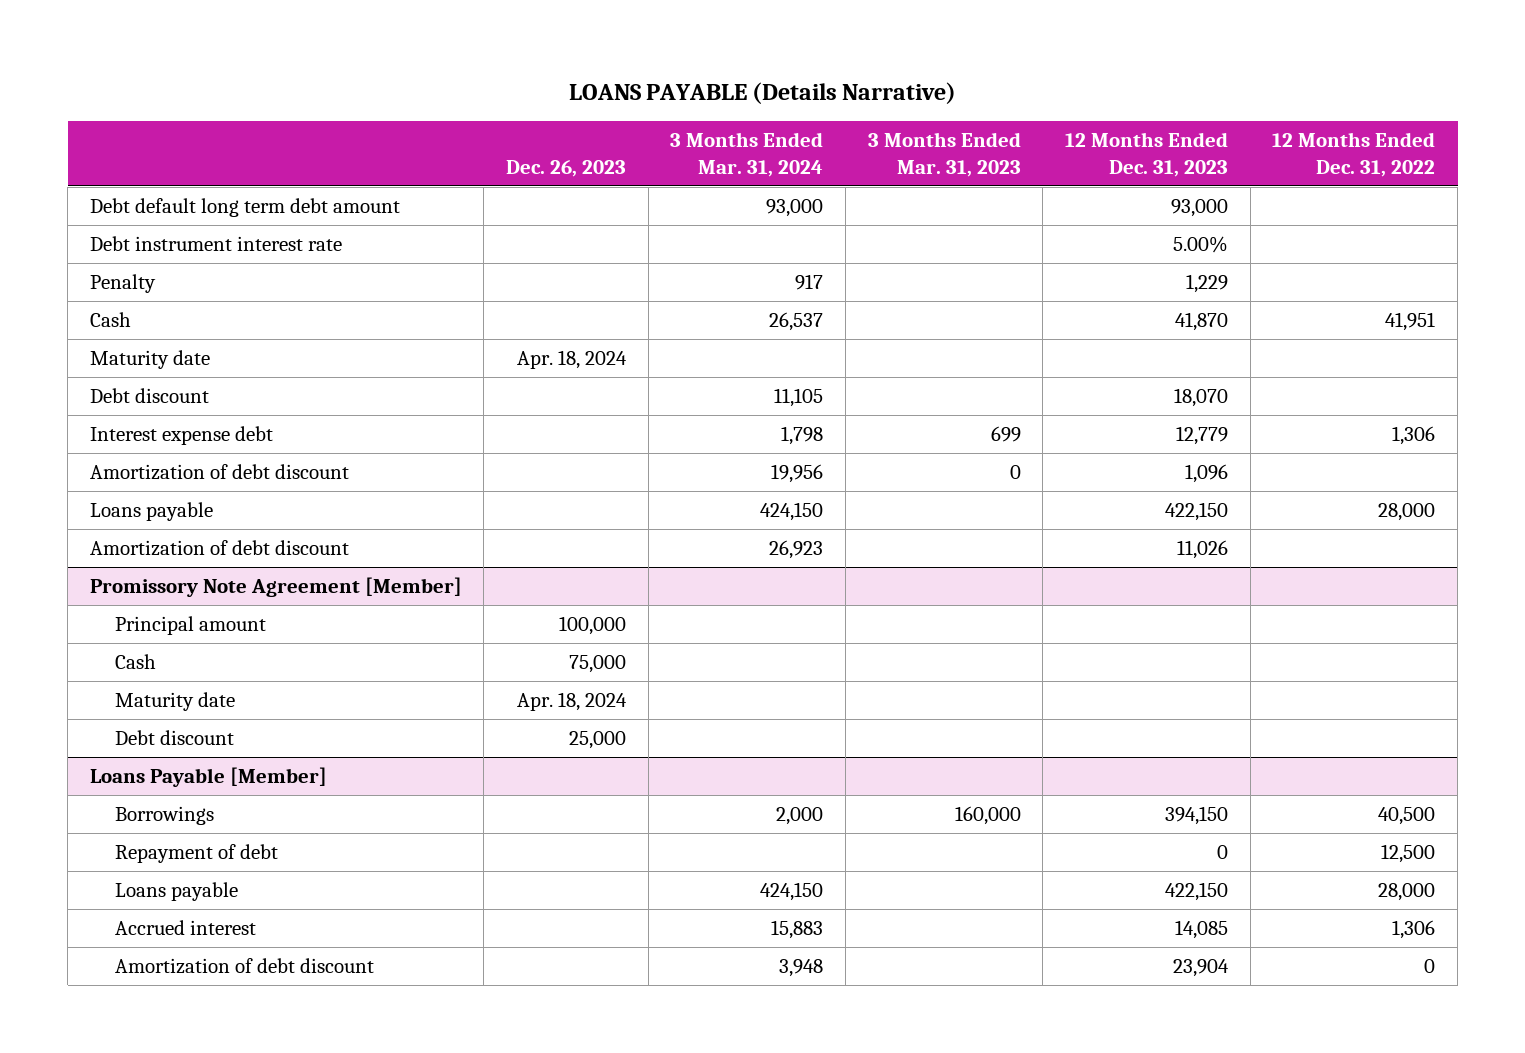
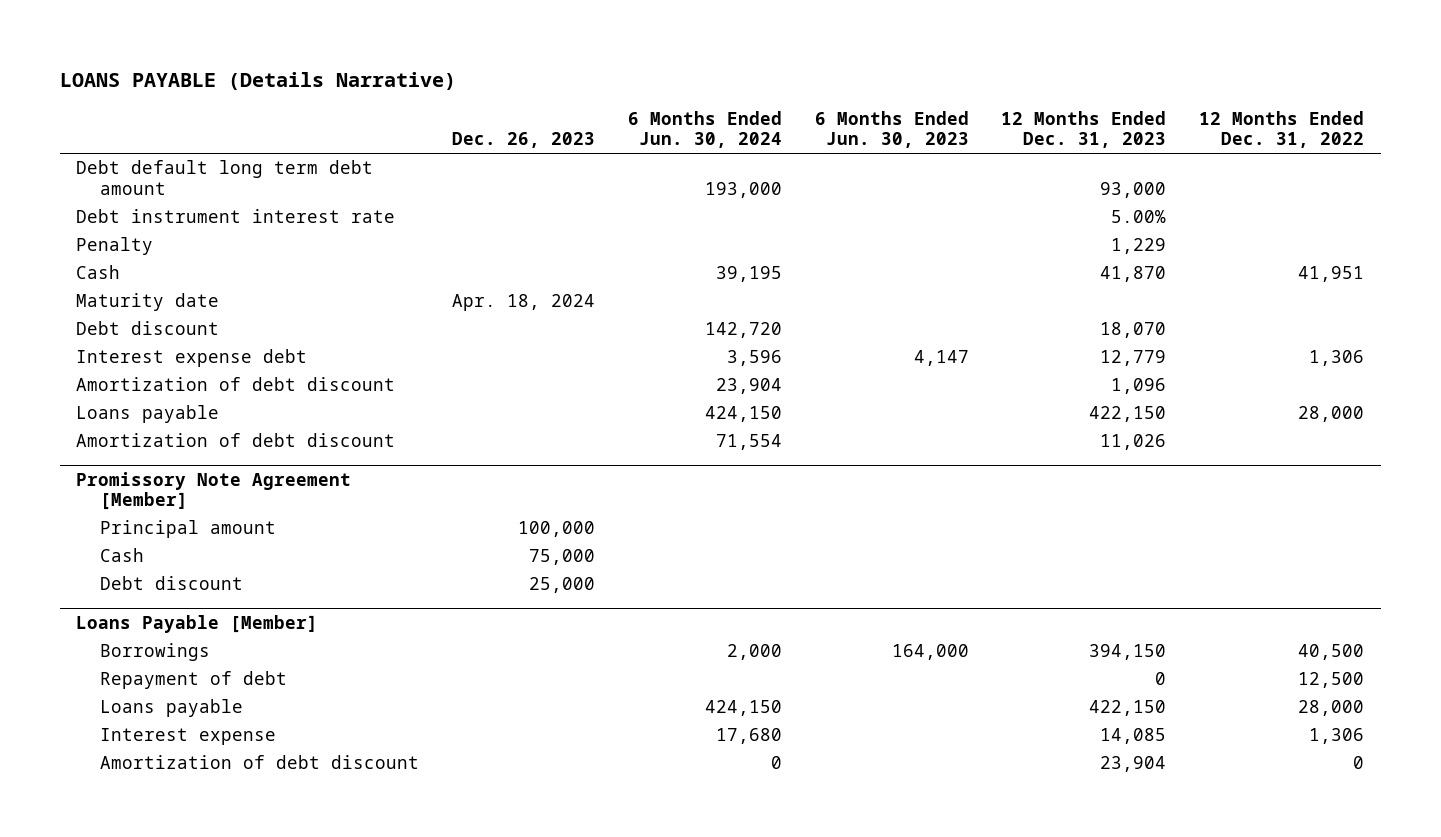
- | Dec. 26, 2023 | 3 Months Ended Mar. 31, 2024 | 3 Months Ended Mar. 31, 2023 | 12 Months Ended Dec. 31, 2023 | 12 Months Ended Dec. 31, 2022
+ | Dec. 26, 2023 | 6 Months Ended Jun. 30, 2024 | 6 Months Ended Jun. 30, 2023 | 12 Months Ended Dec. 31, 2023 | 12 Months Ended Dec. 31, 2022
@ Promissory Note Agreement [Member]
- Maturity date | Apr. 18, 2024 | | | |
@ Loans Payable [Member]
- Accrued interest | | 15,883 | | 14,085 | 1,306
+ Interest expense | | 17,680 | | 14,085 | 1,306

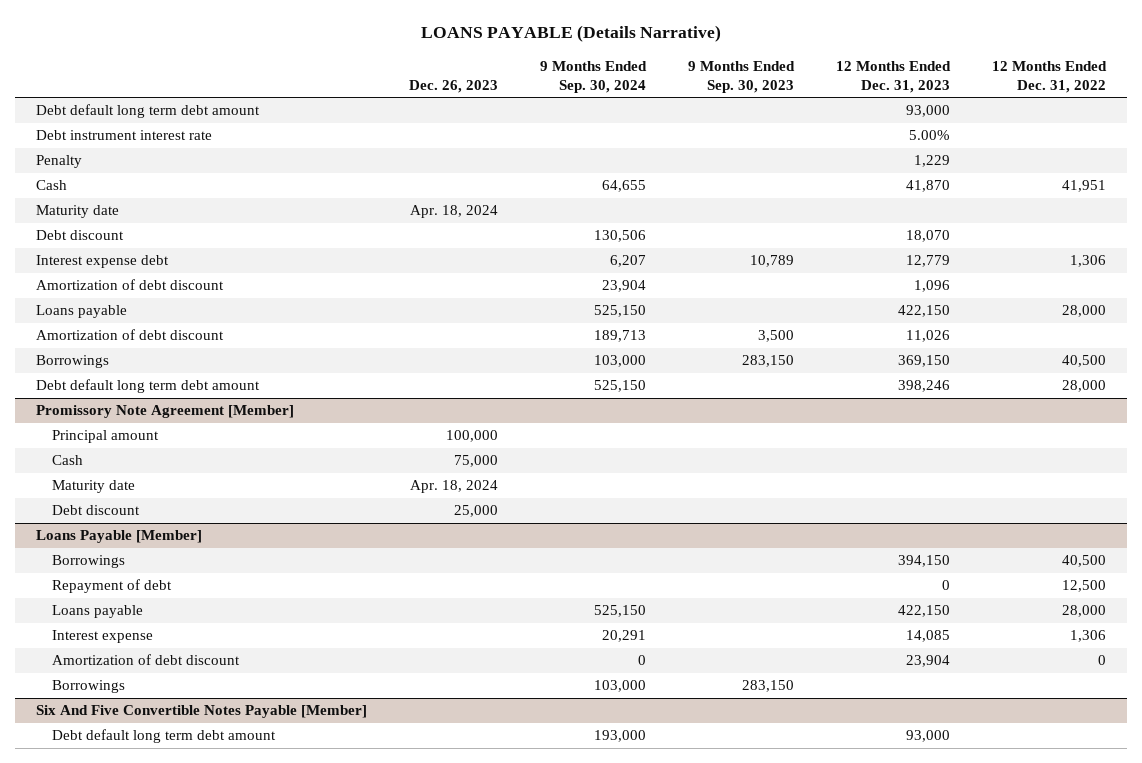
- | Dec. 26, 2023 | 6 Months Ended Jun. 30, 2024 | 6 Months Ended Jun. 30, 2023 | 12 Months Ended Dec. 31, 2023 | 12 Months Ended Dec. 31, 2022
+ | Dec. 26, 2023 | 9 Months Ended Sep. 30, 2024 | 9 Months Ended Sep. 30, 2023 | 12 Months Ended Dec. 31, 2023 | 12 Months Ended Dec. 31, 2022
+ Borrowings | | 103,000 | 283,150 | 369,150 | 40,500
+ Debt default long term debt amount | | 525,150 | | 398,246 | 28,000
@ Promissory Note Agreement [Member]
+ Maturity date | Apr. 18, 2024 | | | |
@ Loans Payable [Member]
+ Borrowings | | 103,000 | 283,150 | |
+ Six And Five Convertible Notes Payable [Member]
+ Debt default long term debt amount | | 193,000 | | 93,000 |

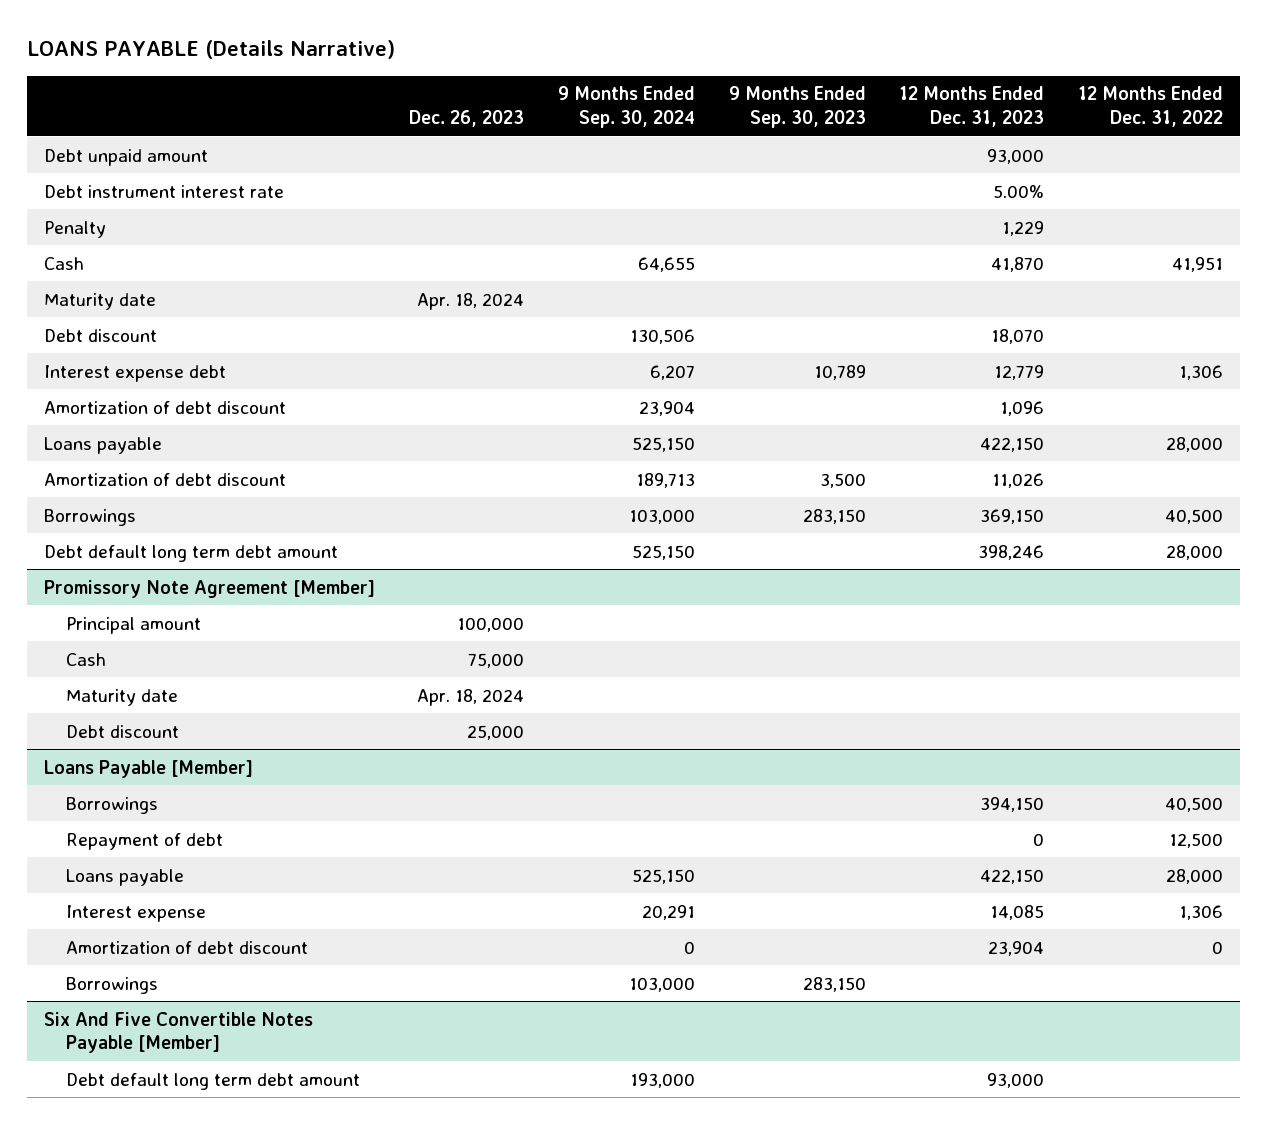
- Debt default long term debt amount | | | | 93,000 |
+ Debt unpaid amount | | | | 93,000 |

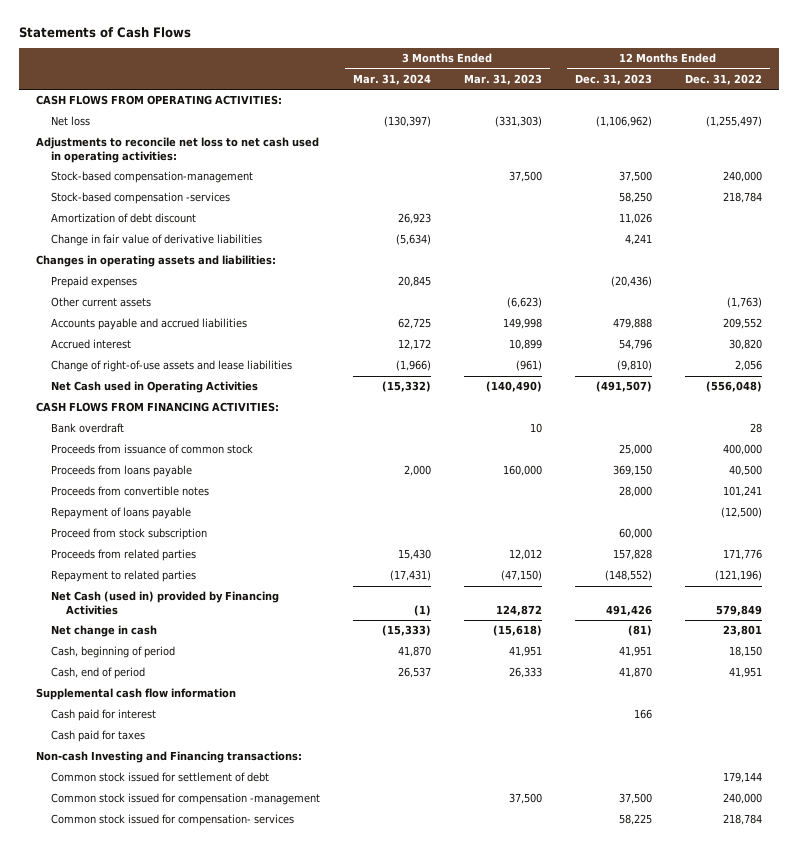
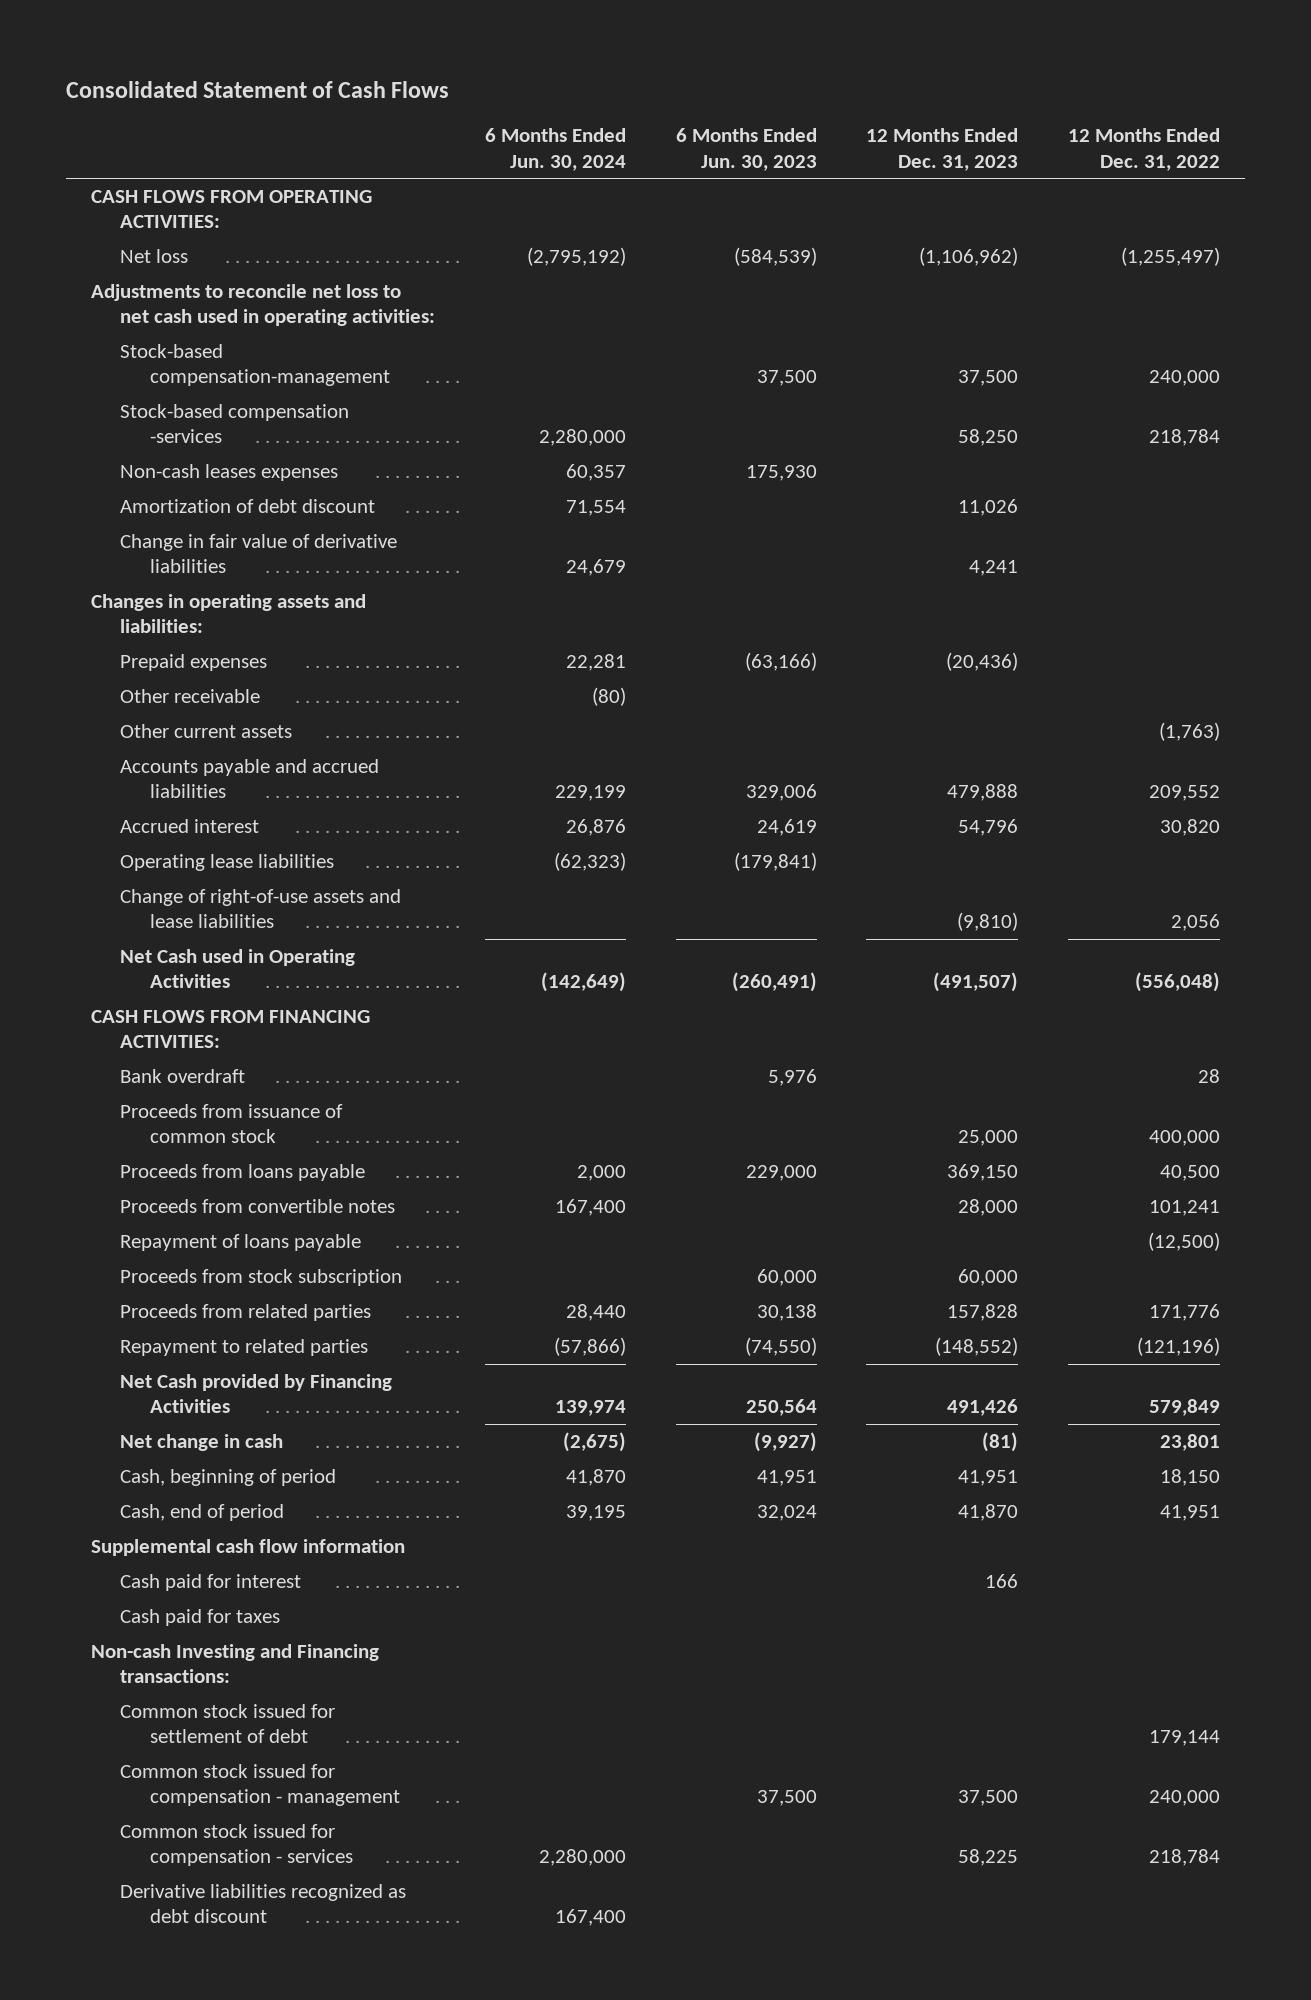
- Statements of Cash Flows
+ Consolidated Statement of Cash Flows
- | 3 Months Ended Mar. 31, 2024 | 3 Months Ended Mar. 31, 2023 | 12 Months Ended Dec. 31, 2023 | 12 Months Ended Dec. 31, 2022
+ | 6 Months Ended Jun. 30, 2024 | 6 Months Ended Jun. 30, 2023 | 12 Months Ended Dec. 31, 2023 | 12 Months Ended Dec. 31, 2022
+ Non-cash leases expenses | 60,357 | 175,930 | |
+ Other receivable | (80) | | |
+ Operating lease liabilities | (62,323) | (179,841) | |
- Proceed from stock subscription | | | 60,000 |
+ Proceeds from stock subscription | | 60,000 | 60,000 |
- Net Cash (used in) provided by Financing Activities | (1) | 124,872 | 491,426 | 579,849
+ Net Cash provided by Financing Activities | 139,974 | 250,564 | 491,426 | 579,849
- Common stock issued for compensation -management | | 37,500 | 37,500 | 240,000
- Common stock issued for compensation- services | | | 58,225 | 218,784
+ Common stock issued for compensation - management | | 37,500 | 37,500 | 240,000
+ Common stock issued for compensation - services | 2,280,000 | | 58,225 | 218,784
+ Derivative liabilities recognized as debt discount | 167,400 | | |

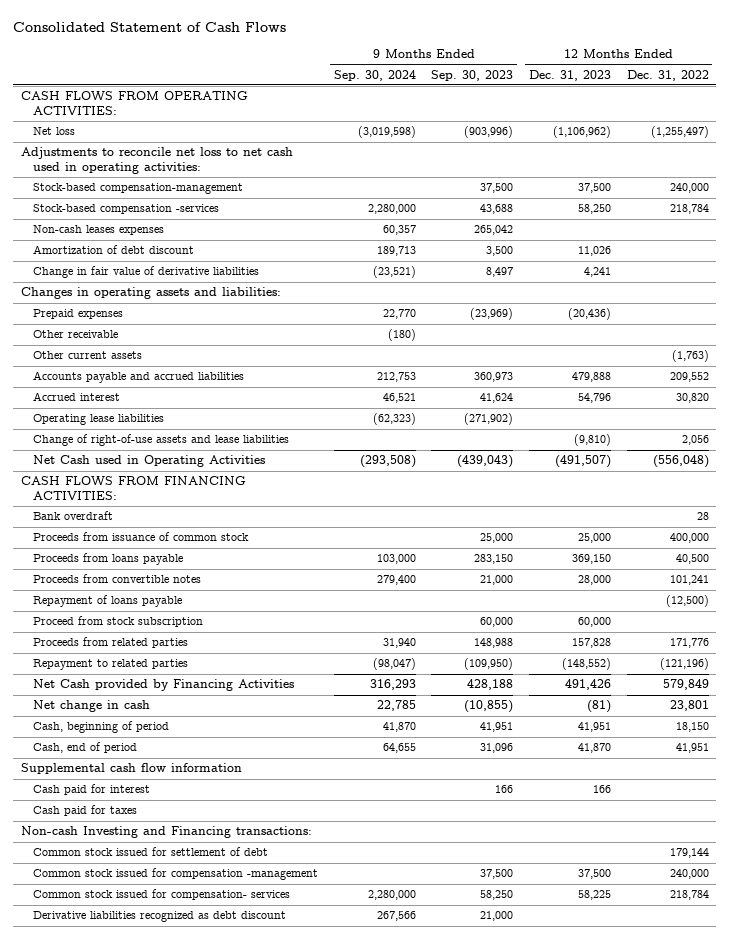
- | 6 Months Ended Jun. 30, 2024 | 6 Months Ended Jun. 30, 2023 | 12 Months Ended Dec. 31, 2023 | 12 Months Ended Dec. 31, 2022
+ | 9 Months Ended Sep. 30, 2024 | 9 Months Ended Sep. 30, 2023 | 12 Months Ended Dec. 31, 2023 | 12 Months Ended Dec. 31, 2022
- Proceeds from stock subscription | | 60,000 | 60,000 |
+ Proceed from stock subscription | | 60,000 | 60,000 |
- Common stock issued for compensation - management | | 37,500 | 37,500 | 240,000
- Common stock issued for compensation - services | 2,280,000 | | 58,225 | 218,784
+ Common stock issued for compensation -management | | 37,500 | 37,500 | 240,000
+ Common stock issued for compensation- services | 2,280,000 | 58,250 | 58,225 | 218,784

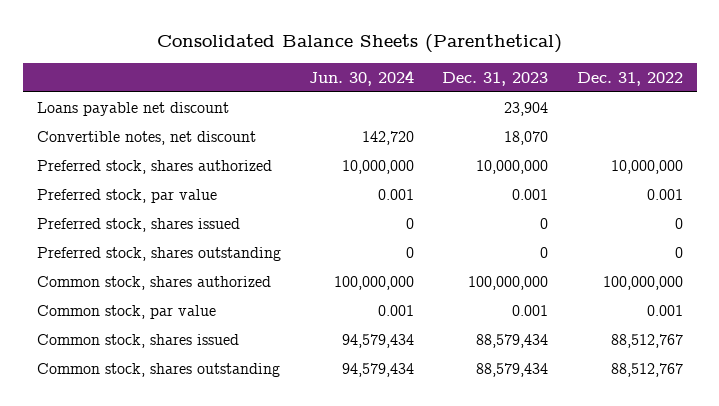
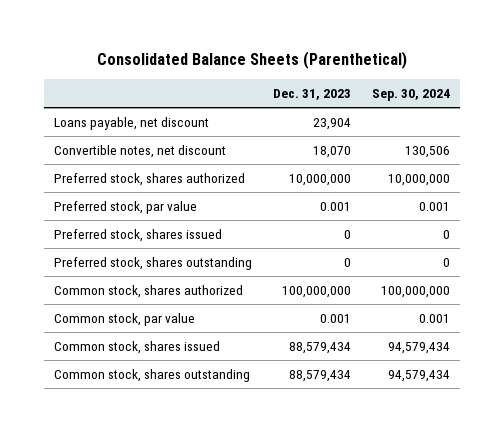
- | Jun. 30, 2024 | Dec. 31, 2023 | Dec. 31, 2022
+ | Dec. 31, 2023 | Sep. 30, 2024
- Loans payable net discount | | 23,904 |
+ Loans payable, net discount | 23,904 |

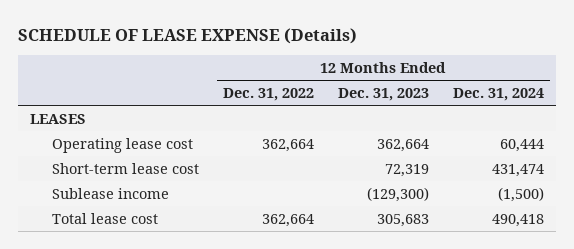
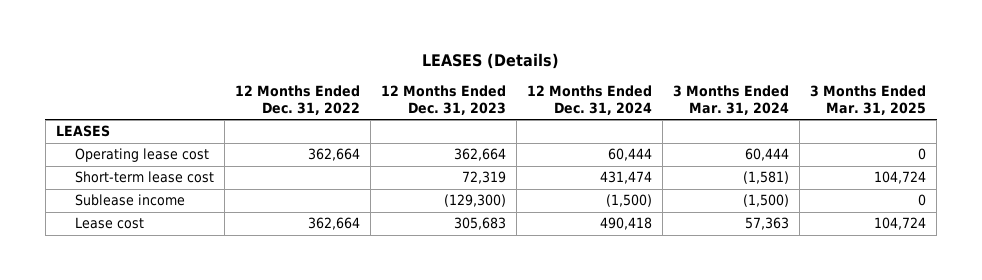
- SCHEDULE OF LEASE EXPENSE (Details)
+ LEASES (Details)
- | 12 Months Ended Dec. 31, 2022 | 12 Months Ended Dec. 31, 2023 | 12 Months Ended Dec. 31, 2024
+ | 12 Months Ended Dec. 31, 2022 | 12 Months Ended Dec. 31, 2023 | 12 Months Ended Dec. 31, 2024 | 3 Months Ended Mar. 31, 2024 | 3 Months Ended Mar. 31, 2025
- Total lease cost | 362,664 | 305,683 | 490,418
+ Lease cost | 362,664 | 305,683 | 490,418 | 57,363 | 104,724

